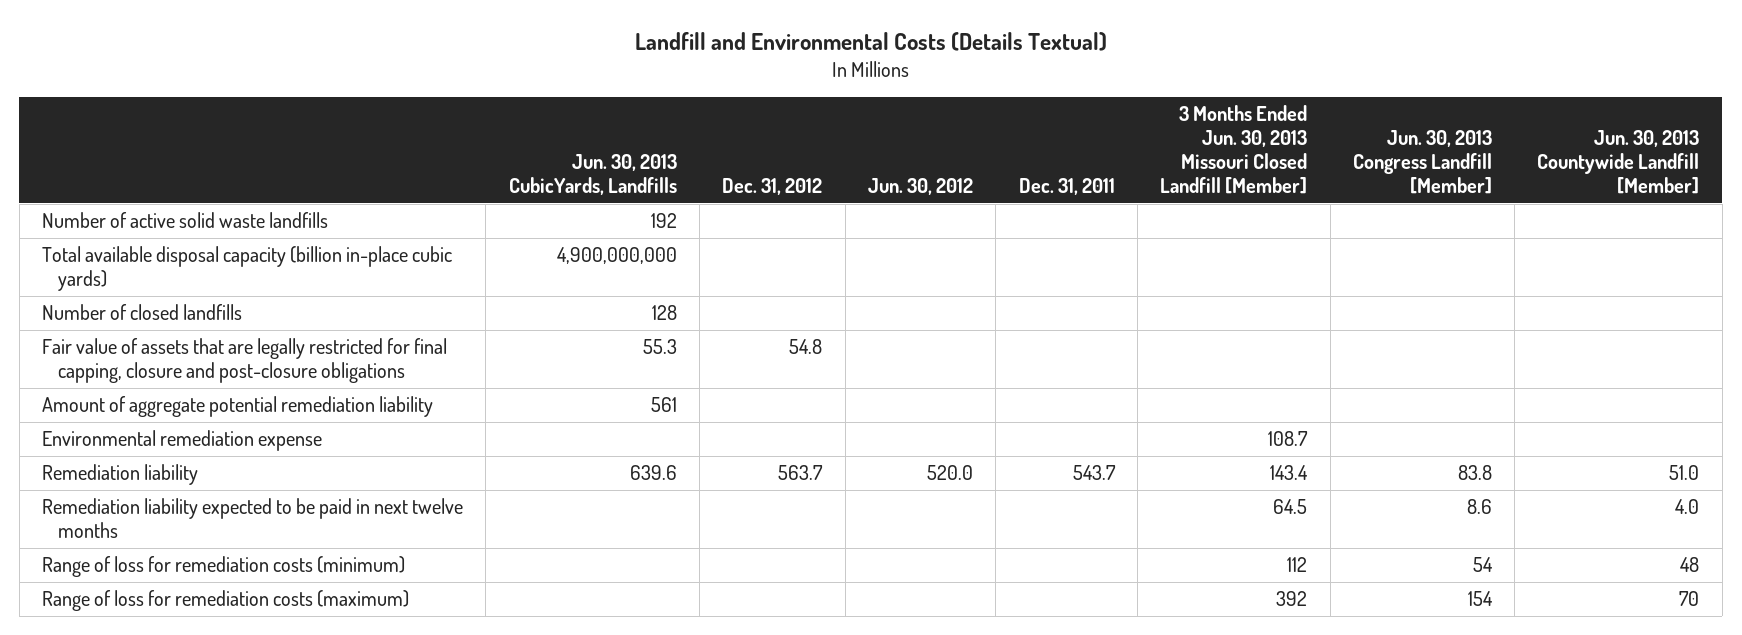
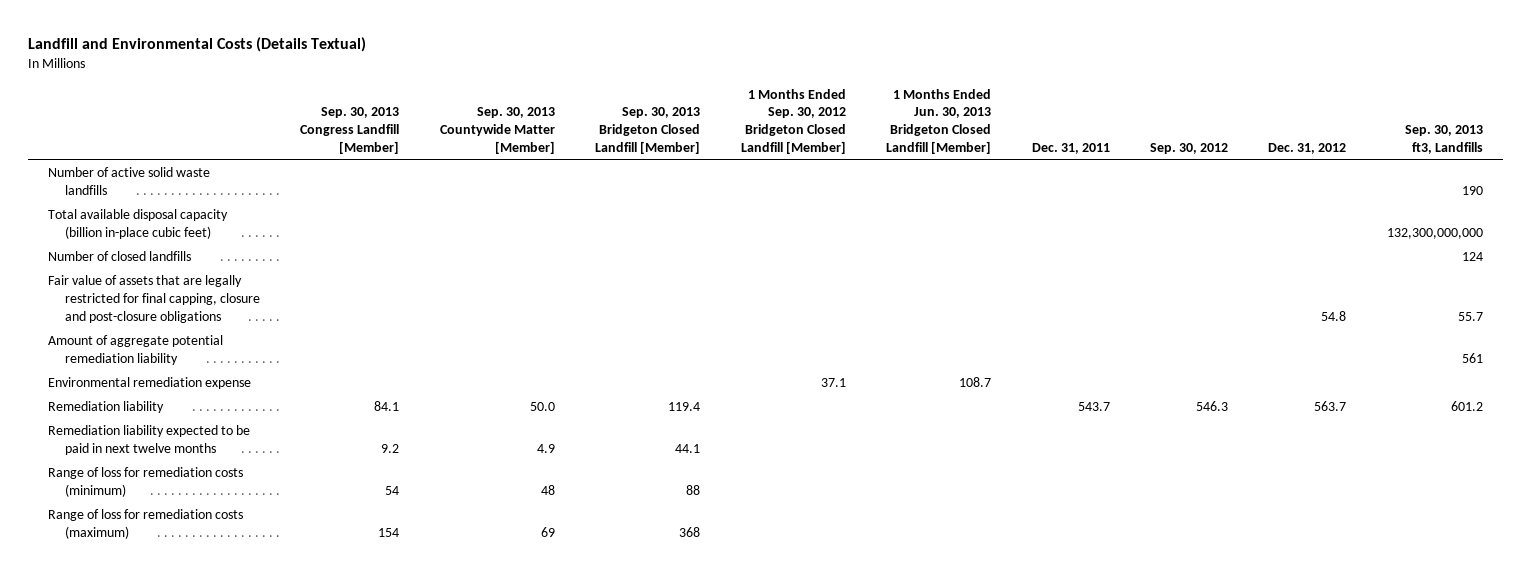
- | Jun. 30, 2013 CubicYards, Landfills | Dec. 31, 2012 | Jun. 30, 2012 | Dec. 31, 2011 | 3 Months Ended Jun. 30, 2013 Missouri Closed Landfill [Member] | Jun. 30, 2013 Congress Landfill [Member] | Jun. 30, 2013 Countywide Landfill [Member]
+ | Sep. 30, 2013 Congress Landfill [Member] | Sep. 30, 2013 Countywide Matter [Member] | Sep. 30, 2013 Bridgeton Closed Landfill [Member] | 1 Months Ended Sep. 30, 2012 Bridgeton Closed Landfill [Member] | 1 Months Ended Jun. 30, 2013 Bridgeton Closed Landfill [Member] | Dec. 31, 2011 | Sep. 30, 2012 | Dec. 31, 2012 | Sep. 30, 2013 ft3, Landfills
- Total available disposal capacity (billion in-place cubic yards) | 4,900,000,000 | | | | | |
+ Total available disposal capacity (billion in-place cubic feet) | | | | | | | | | 132,300,000,000

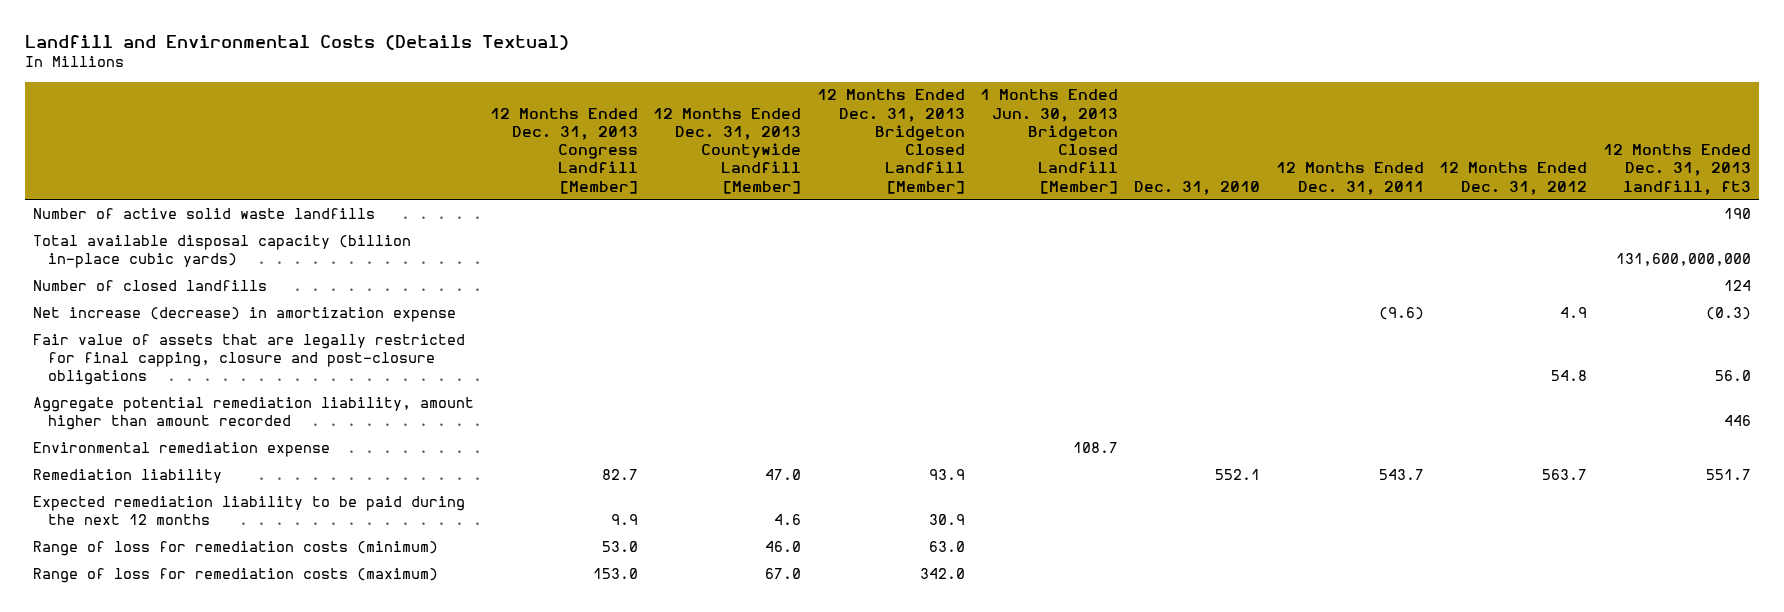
- | Sep. 30, 2013 Congress Landfill [Member] | Sep. 30, 2013 Countywide Matter [Member] | Sep. 30, 2013 Bridgeton Closed Landfill [Member] | 1 Months Ended Sep. 30, 2012 Bridgeton Closed Landfill [Member] | 1 Months Ended Jun. 30, 2013 Bridgeton Closed Landfill [Member] | Dec. 31, 2011 | Sep. 30, 2012 | Dec. 31, 2012 | Sep. 30, 2013 ft3, Landfills
+ | 12 Months Ended Dec. 31, 2013 Congress Landfill [Member] | 12 Months Ended Dec. 31, 2013 Countywide Landfill [Member] | 12 Months Ended Dec. 31, 2013 Bridgeton Closed Landfill [Member] | 1 Months Ended Jun. 30, 2013 Bridgeton Closed Landfill [Member] | Dec. 31, 2010 | 12 Months Ended Dec. 31, 2011 | 12 Months Ended Dec. 31, 2012 | 12 Months Ended Dec. 31, 2013 landfill, ft3
- Total available disposal capacity (billion in-place cubic feet) | | | | | | | | | 132,300,000,000
+ Total available disposal capacity (billion in-place cubic yards) | | | | | | | | 131,600,000,000
+ Net increase (decrease) in amortization expense | | | | | | (9.6) | 4.9 | (0.3)
- Amount of aggregate potential remediation liability | | | | | | | | | 561
+ Aggregate potential remediation liability, amount higher than amount recorded | | | | | | | | 446
- Remediation liability expected to be paid in next twelve months | 9.2 | 4.9 | 44.1 | | | | | |
+ Expected remediation liability to be paid during the next 12 months | 9.9 | 4.6 | 30.9 | | | | |

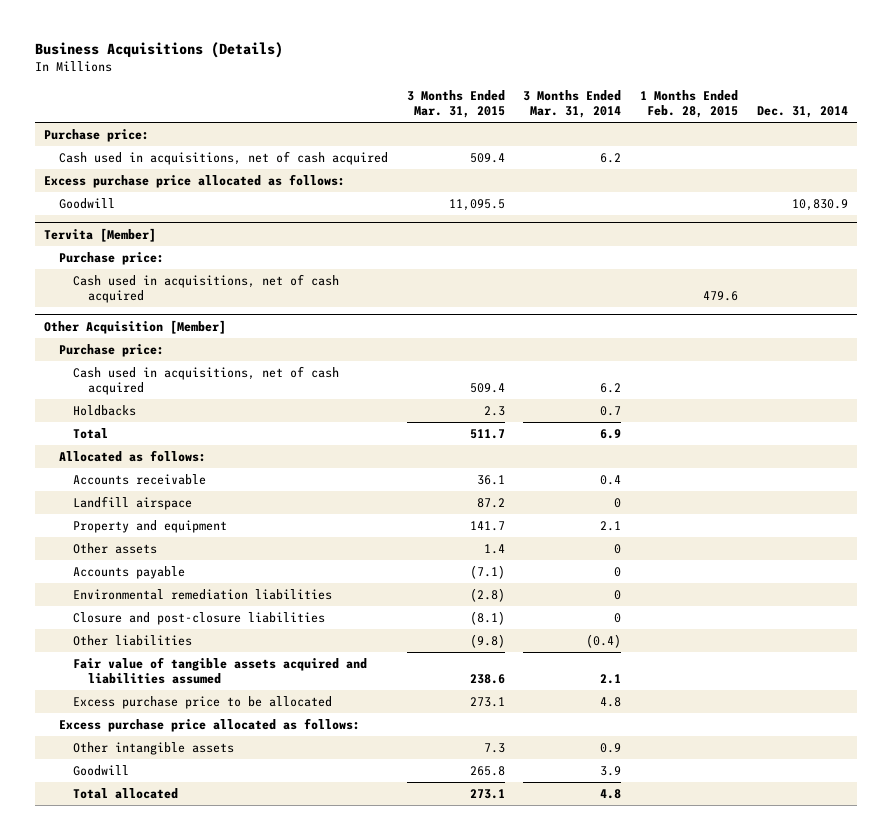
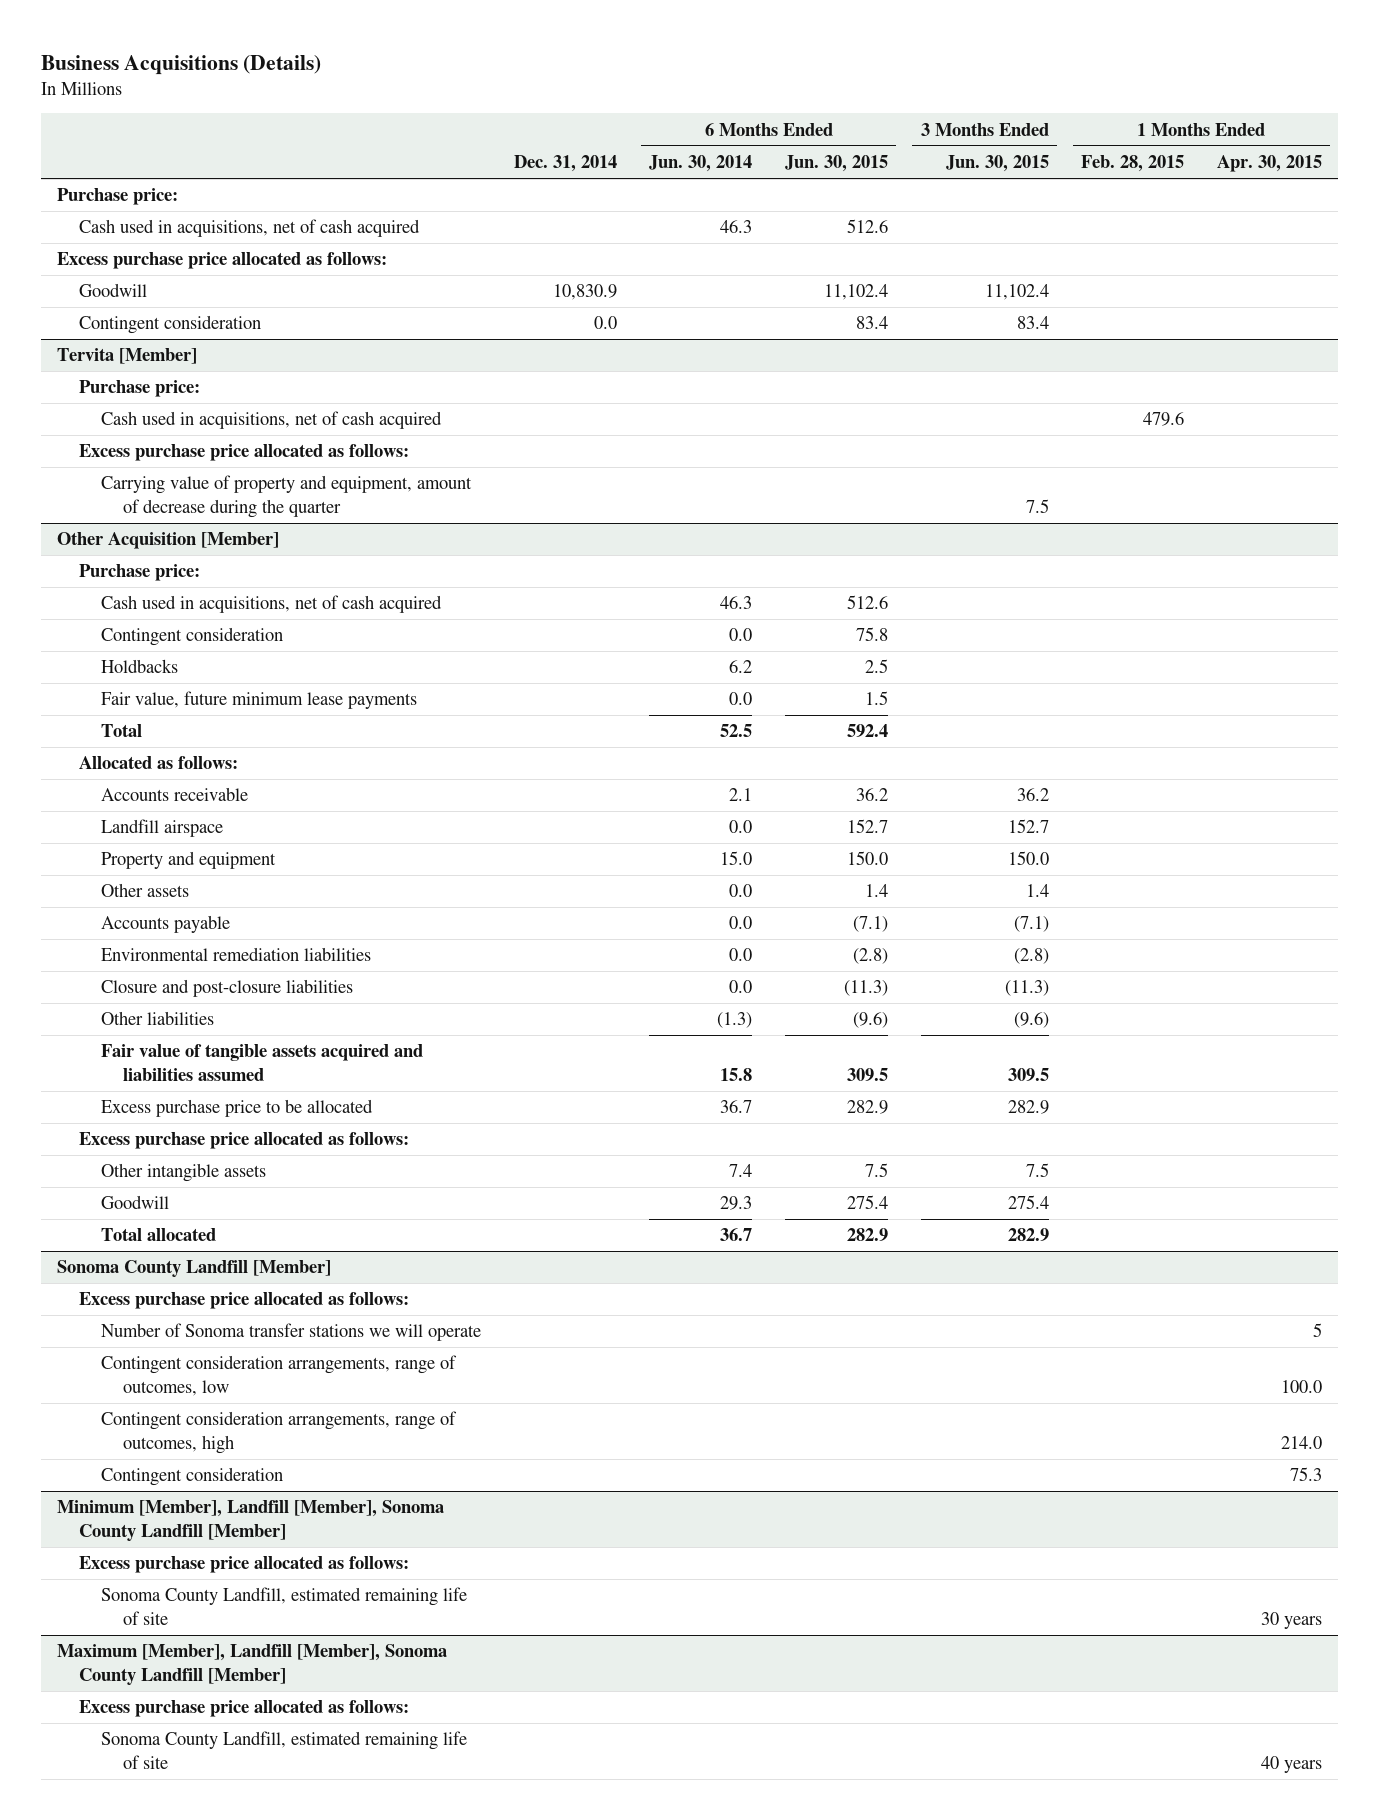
- | 3 Months Ended Mar. 31, 2015 | 3 Months Ended Mar. 31, 2014 | 1 Months Ended Feb. 28, 2015 | Dec. 31, 2014
+ | Dec. 31, 2014 | 6 Months Ended Jun. 30, 2014 | 6 Months Ended Jun. 30, 2015 | 3 Months Ended Jun. 30, 2015 | 1 Months Ended Feb. 28, 2015 | 1 Months Ended Apr. 30, 2015
+ Contingent consideration | 0.0 | | 83.4 | 83.4 | |
@ Tervita [Member]
+ Excess purchase price allocated as follows:
+ Carrying value of property and equipment, amount of decrease during the quarter | | | | 7.5 | |
@ Other Acquisition [Member]
+ Contingent consideration | | 0.0 | 75.8 | | |
+ Fair value, future minimum lease payments | | 0.0 | 1.5 | | |
+ Sonoma County Landfill [Member]
+ Excess purchase price allocated as follows:
+ Number of Sonoma transfer stations we will operate | | | | | | 5
+ Contingent consideration arrangements, range of outcomes, low | | | | | | 100.0
+ Contingent consideration arrangements, range of outcomes, high | | | | | | 214.0
+ Contingent consideration | | | | | | 75.3
+ Minimum [Member], Landfill [Member], Sonoma County Landfill [Member]
+ Excess purchase price allocated as follows:
+ Sonoma County Landfill, estimated remaining life of site | | | | | | 30 years
+ Maximum [Member], Landfill [Member], Sonoma County Landfill [Member]
+ Excess purchase price allocated as follows:
+ Sonoma County Landfill, estimated remaining life of site | | | | | | 40 years

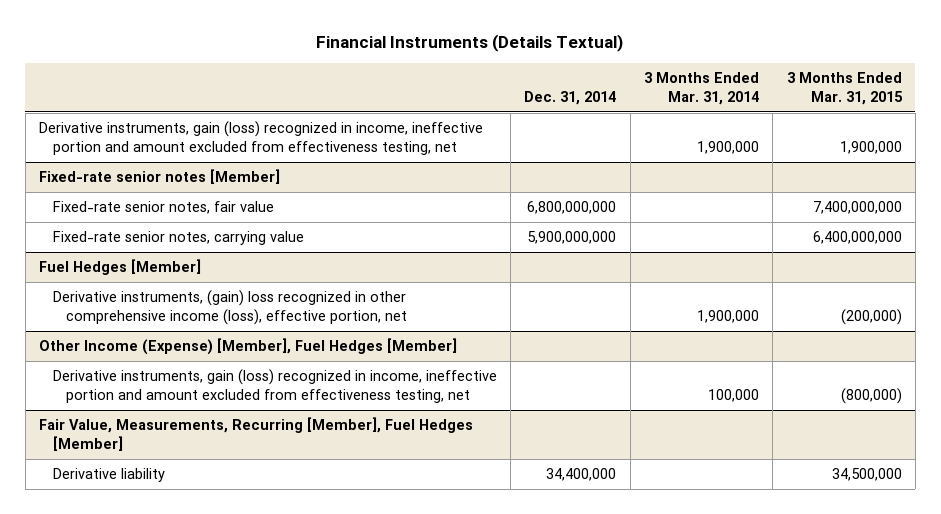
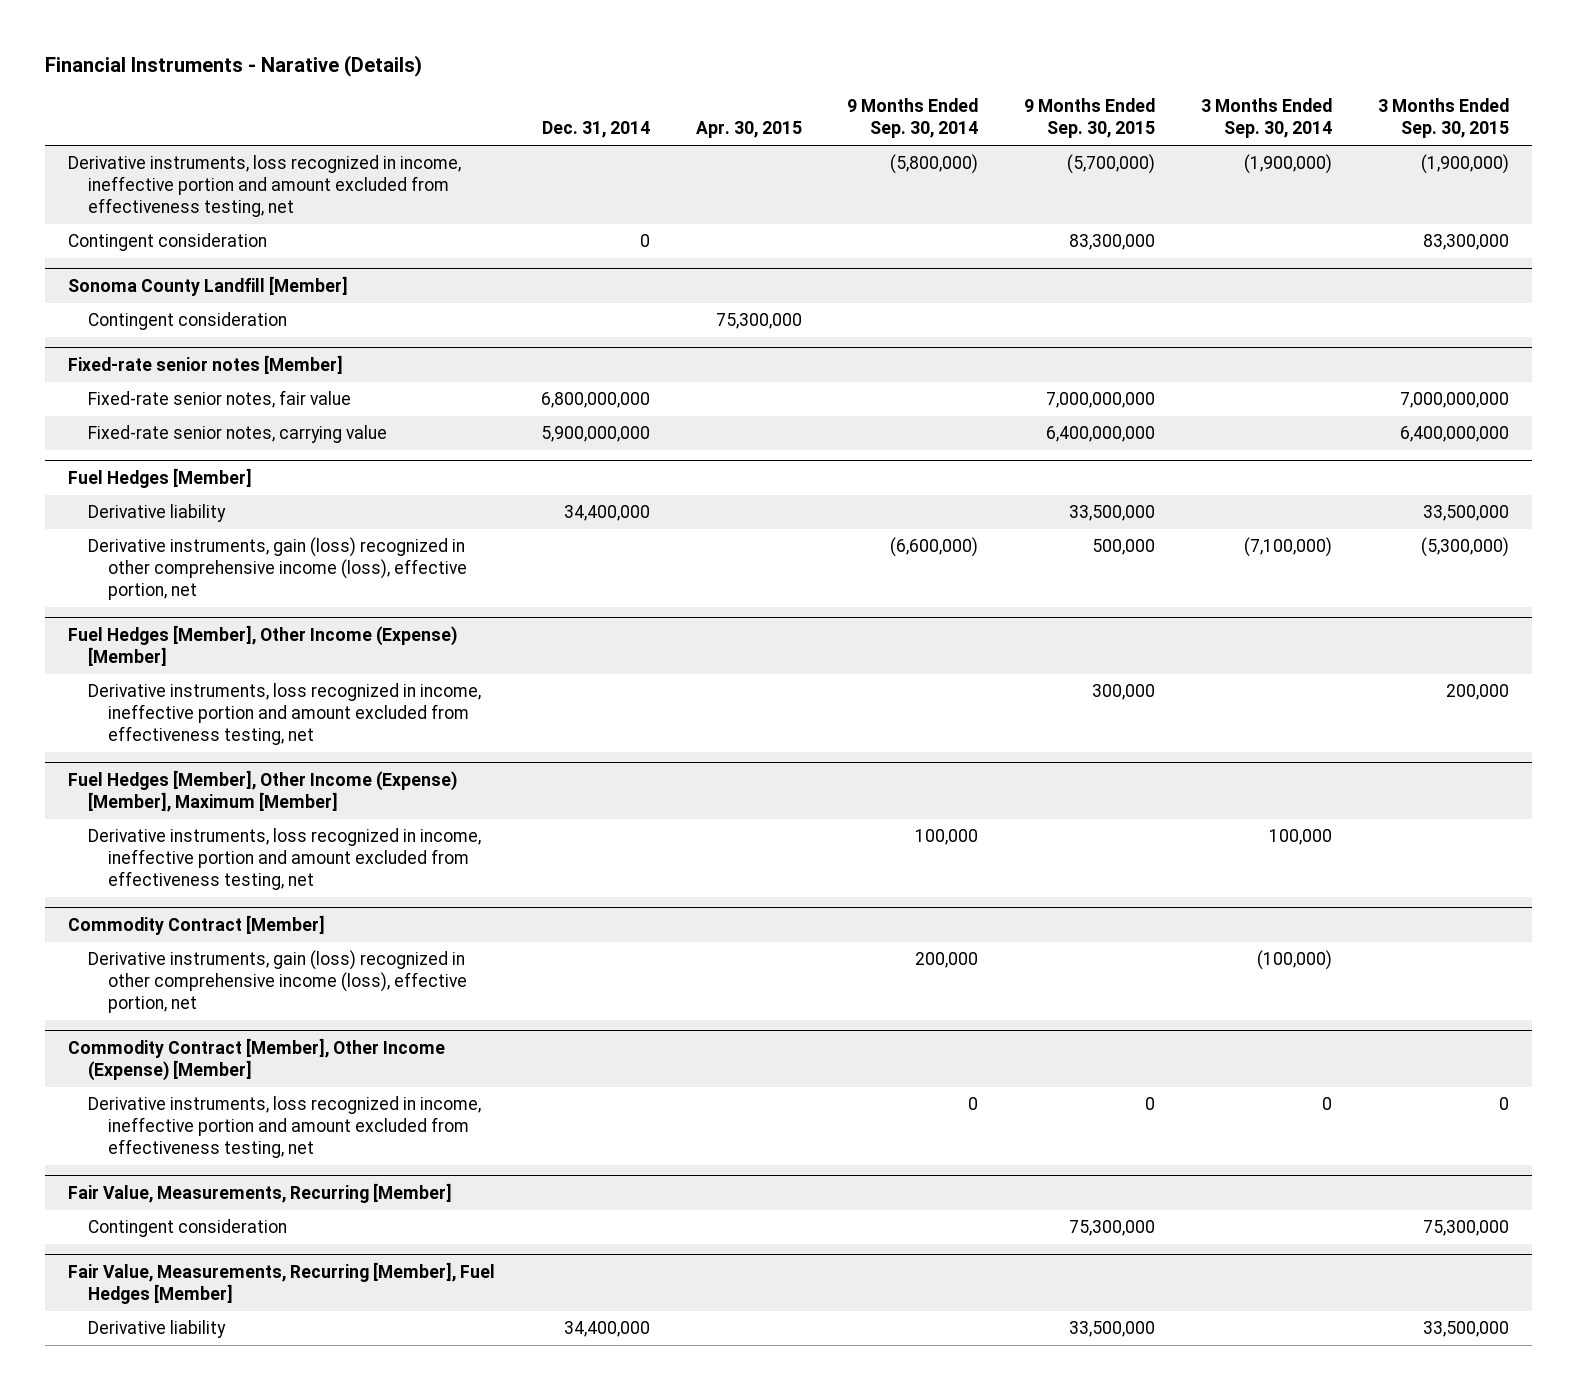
- Financial Instruments (Details Textual)
+ Financial Instruments - Narative (Details)
- | Dec. 31, 2014 | 3 Months Ended Mar. 31, 2014 | 3 Months Ended Mar. 31, 2015
+ | Dec. 31, 2014 | Apr. 30, 2015 | 9 Months Ended Sep. 30, 2014 | 9 Months Ended Sep. 30, 2015 | 3 Months Ended Sep. 30, 2014 | 3 Months Ended Sep. 30, 2015
- Derivative instruments, gain (loss) recognized in income, ineffective portion and amount excluded from effectiveness testing, net | | 1,900,000 | 1,900,000
+ Derivative instruments, loss recognized in income, ineffective portion and amount excluded from effectiveness testing, net | | | (5,800,000) | (5,700,000) | (1,900,000) | (1,900,000)
+ Contingent consideration | 0 | | | 83,300,000 | | 83,300,000
+ Sonoma County Landfill [Member]
+ Contingent consideration | | 75,300,000 | | | |
@ Fuel Hedges [Member]
- Derivative instruments, (gain) loss recognized in other comprehensive income (loss), effective portion, net | | 1,900,000 | (200,000)
- Other Income (Expense) [Member], Fuel Hedges [Member]
- Derivative instruments, gain (loss) recognized in income, ineffective portion and amount excluded from effectiveness testing, net | | 100,000 | (800,000)
@ Fuel Hedges [Member]
+ Derivative liability | 34,400,000 | | | 33,500,000 | | 33,500,000
+ Derivative instruments, gain (loss) recognized in other comprehensive income (loss), effective portion, net | | | (6,600,000) | 500,000 | (7,100,000) | (5,300,000)
+ Fuel Hedges [Member], Other Income (Expense) [Member]
+ Derivative instruments, loss recognized in income, ineffective portion and amount excluded from effectiveness testing, net | | | | 300,000 | | 200,000
+ Fuel Hedges [Member], Other Income (Expense) [Member], Maximum [Member]
+ Derivative instruments, loss recognized in income, ineffective portion and amount excluded from effectiveness testing, net | | | 100,000 | | 100,000 |
+ Commodity Contract [Member]
+ Derivative instruments, gain (loss) recognized in other comprehensive income (loss), effective portion, net | | | 200,000 | | (100,000) |
+ Commodity Contract [Member], Other Income (Expense) [Member]
+ Derivative instruments, loss recognized in income, ineffective portion and amount excluded from effectiveness testing, net | | | 0 | 0 | 0 | 0
+ Fair Value, Measurements, Recurring [Member]
+ Contingent consideration | | | | 75,300,000 | | 75,300,000

